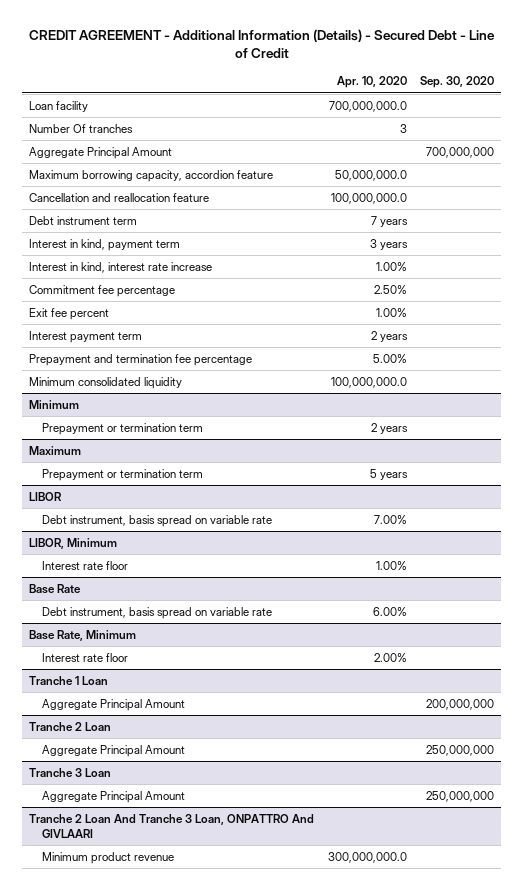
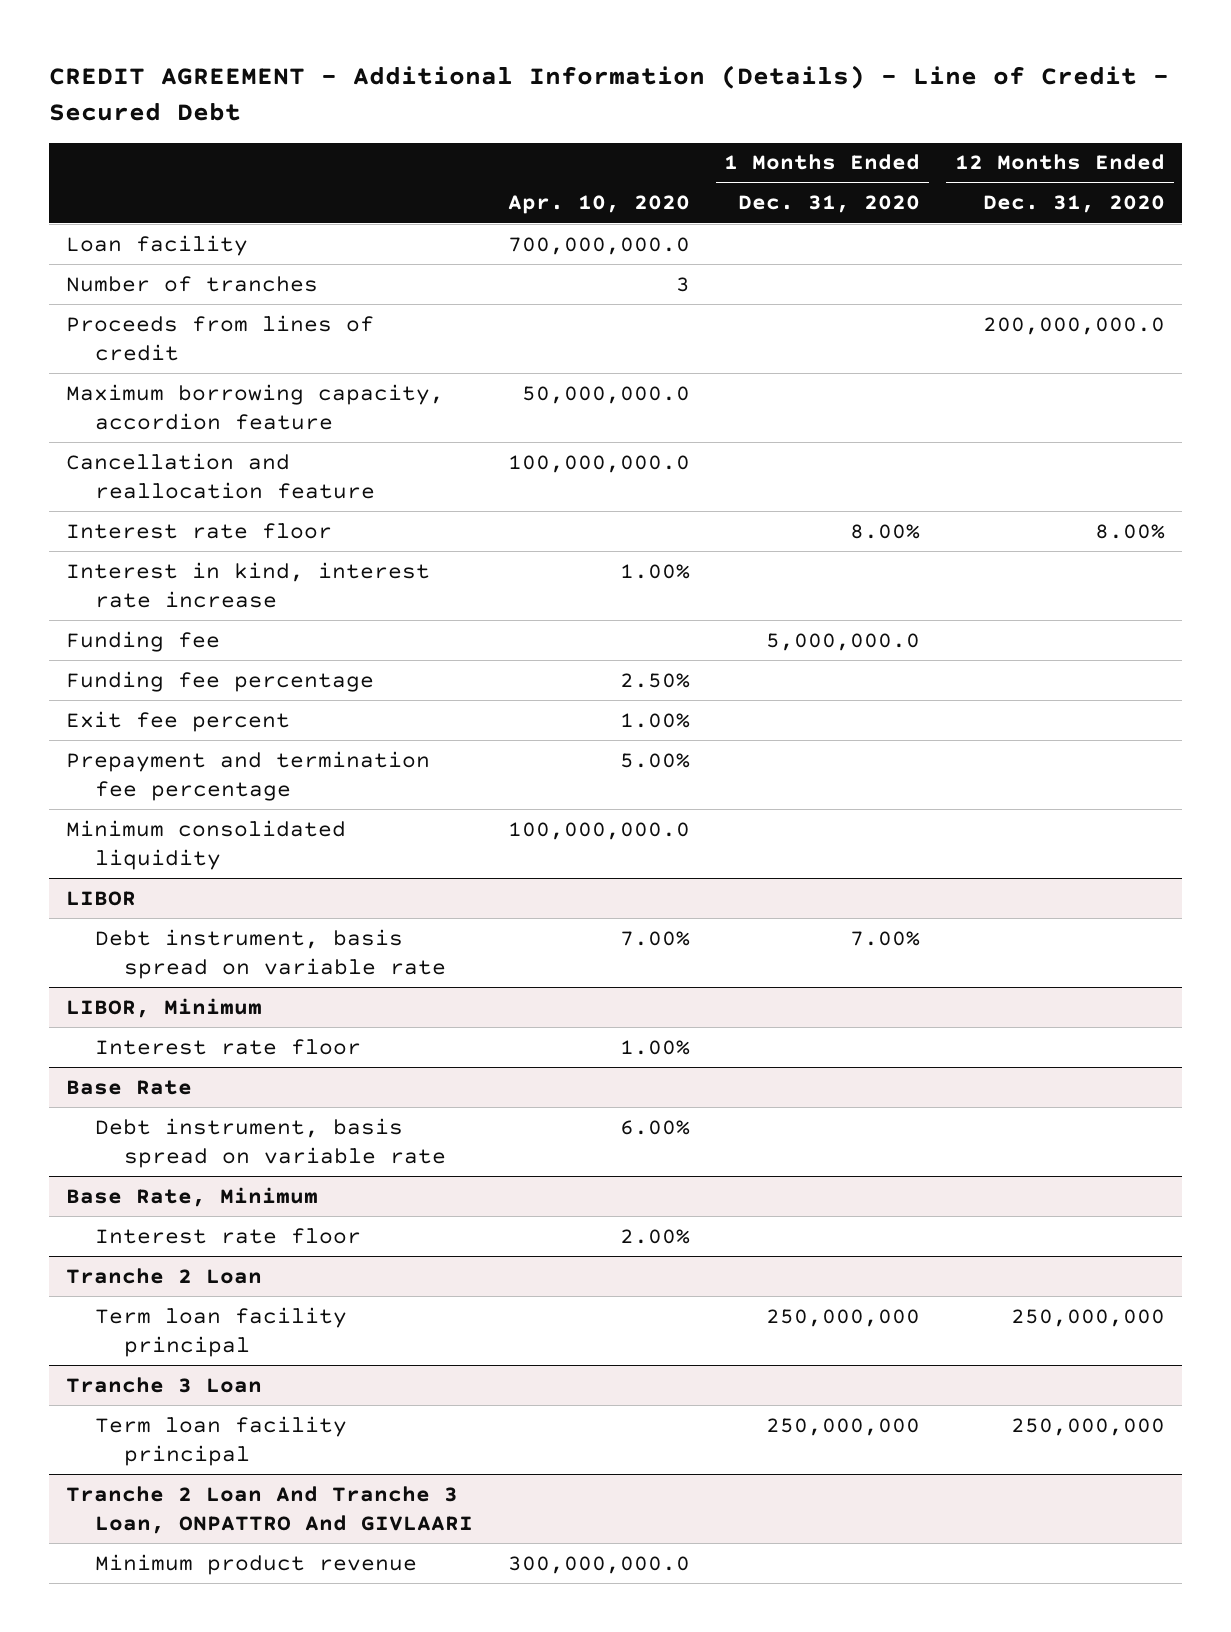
- CREDIT AGREEMENT - Additional Information (Details) - Secured Debt - Line of Credit
+ CREDIT AGREEMENT - Additional Information (Details) - Line of Credit - Secured Debt
- | Apr. 10, 2020 | Sep. 30, 2020
+ | Apr. 10, 2020 | 1 Months Ended Dec. 31, 2020 | 12 Months Ended Dec. 31, 2020
- Number Of tranches | 3 |
- Aggregate Principal Amount | | 700,000,000
+ Number of tranches | 3 | |
+ Proceeds from lines of credit | | | 200,000,000.0
- Debt instrument term | 7 years |
- Interest in kind, payment term | 3 years |
+ Interest rate floor | | 8.00% | 8.00%
- Commitment fee percentage | 2.50% |
+ Funding fee | | 5,000,000.0 |
+ Funding fee percentage | 2.50% | |
- Interest payment term | 2 years |
- Minimum
- Prepayment or termination term | 2 years |
- Maximum
- Prepayment or termination term | 5 years |
- Tranche 1 Loan
- Aggregate Principal Amount | | 200,000,000
@ Tranche 2 Loan
- Aggregate Principal Amount | | 250,000,000
+ Term loan facility principal | | 250,000,000 | 250,000,000
@ Tranche 3 Loan
- Aggregate Principal Amount | | 250,000,000
+ Term loan facility principal | | 250,000,000 | 250,000,000

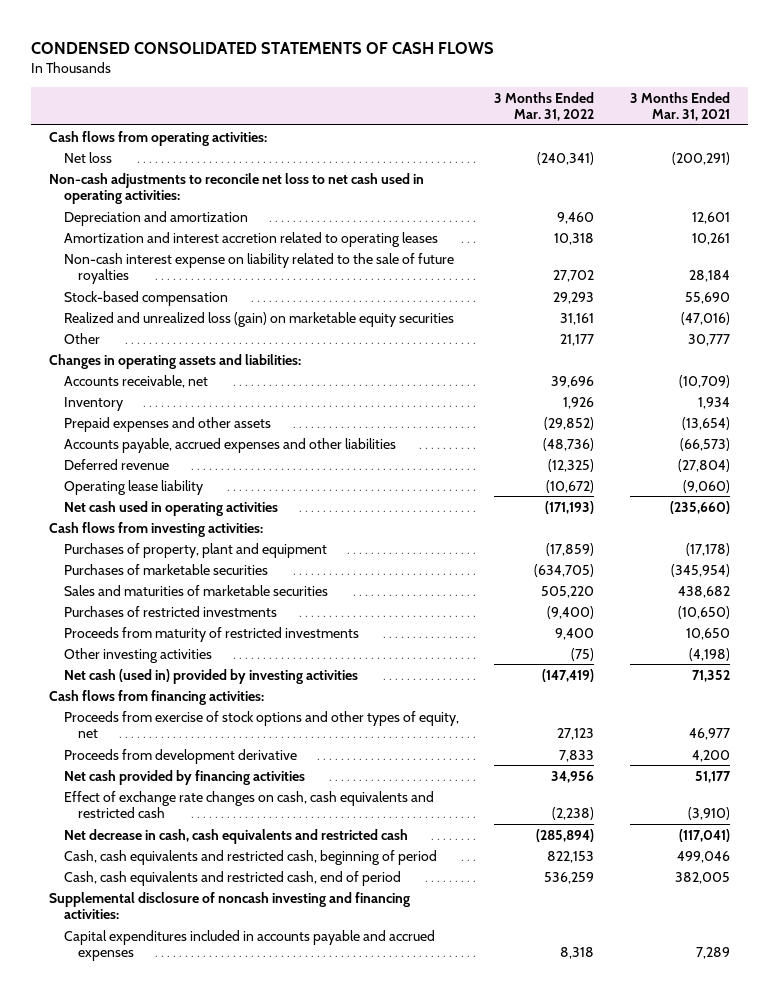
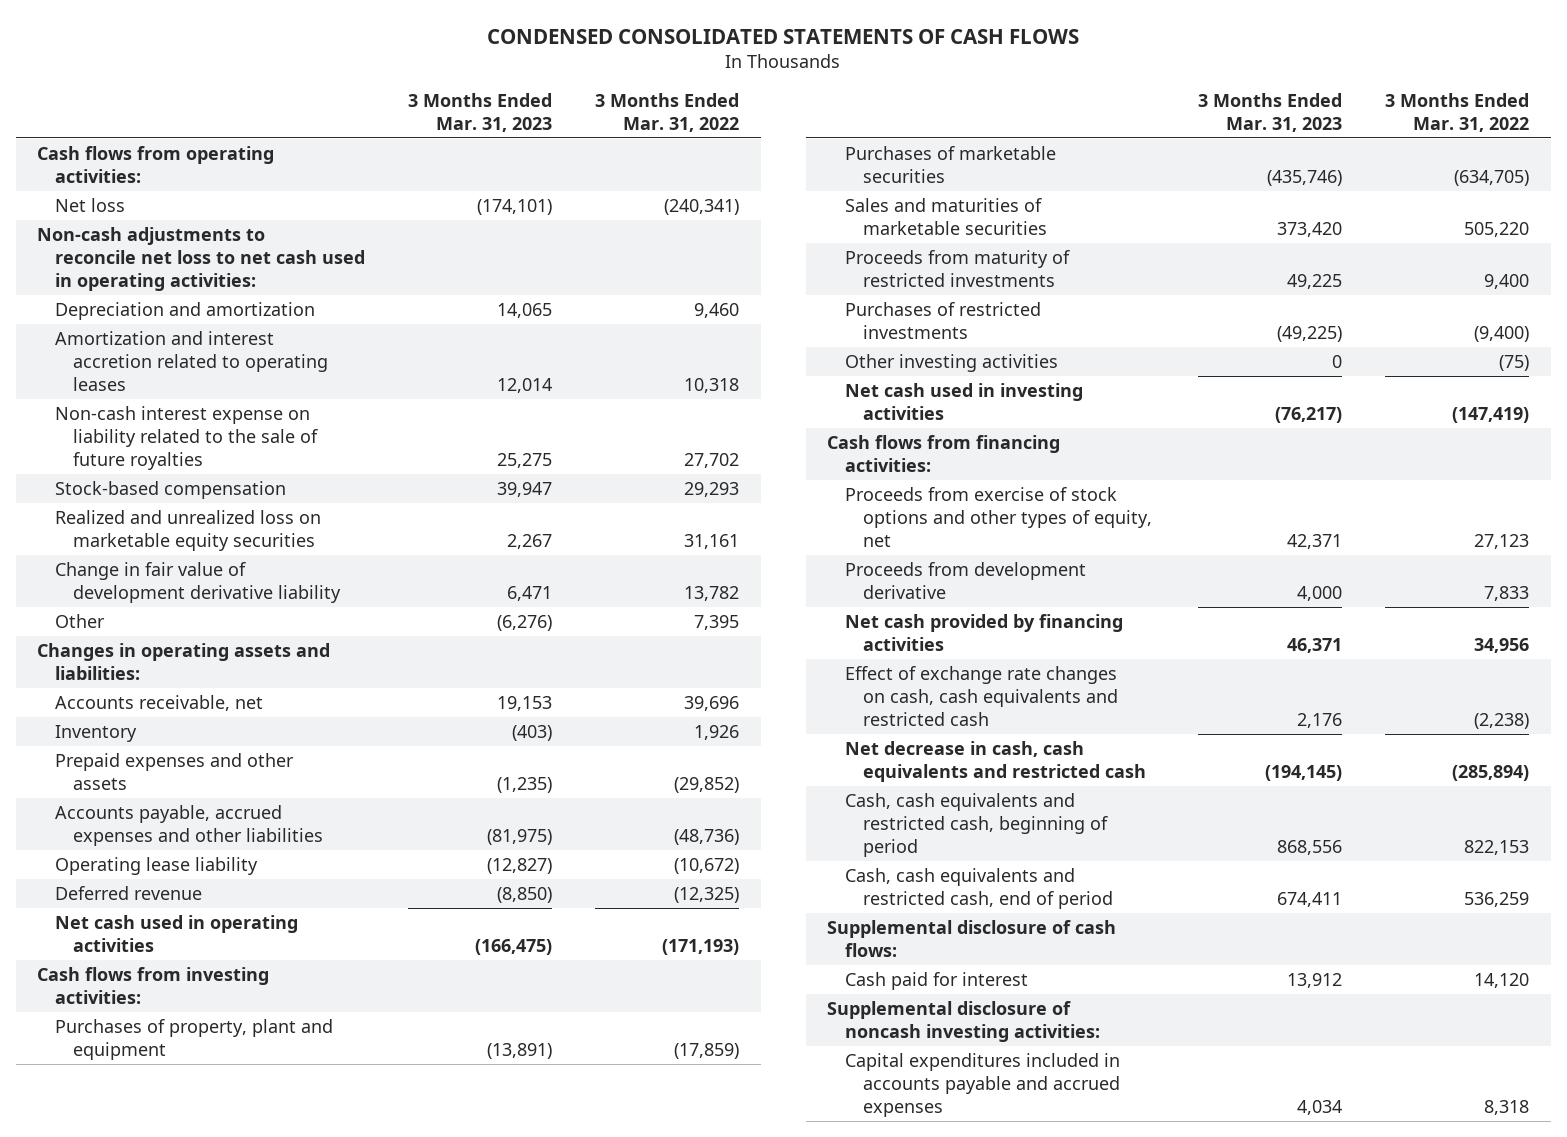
- | 3 Months Ended Mar. 31, 2022 | 3 Months Ended Mar. 31, 2021
+ | 3 Months Ended Mar. 31, 2023 | 3 Months Ended Mar. 31, 2022
- Realized and unrealized loss (gain) on marketable equity securities | 31,161 | (47,016)
- Other | 21,177 | 30,777
+ Realized and unrealized loss on marketable equity securities | 2,267 | 31,161
+ Change in fair value of development derivative liability | 6,471 | 13,782
+ Other | (6,276) | 7,395
moved down: Deferred revenue | (8,850) | (12,325)
moved down: Purchases of restricted investments | (49,225) | (9,400)
- Net cash (used in) provided by investing activities | (147,419) | 71,352
+ Net cash used in investing activities | (76,217) | (147,419)
- Supplemental disclosure of noncash investing and financing activities:
+ Supplemental disclosure of cash flows:
+ Cash paid for interest | 13,912 | 14,120
+ Supplemental disclosure of noncash investing activities:

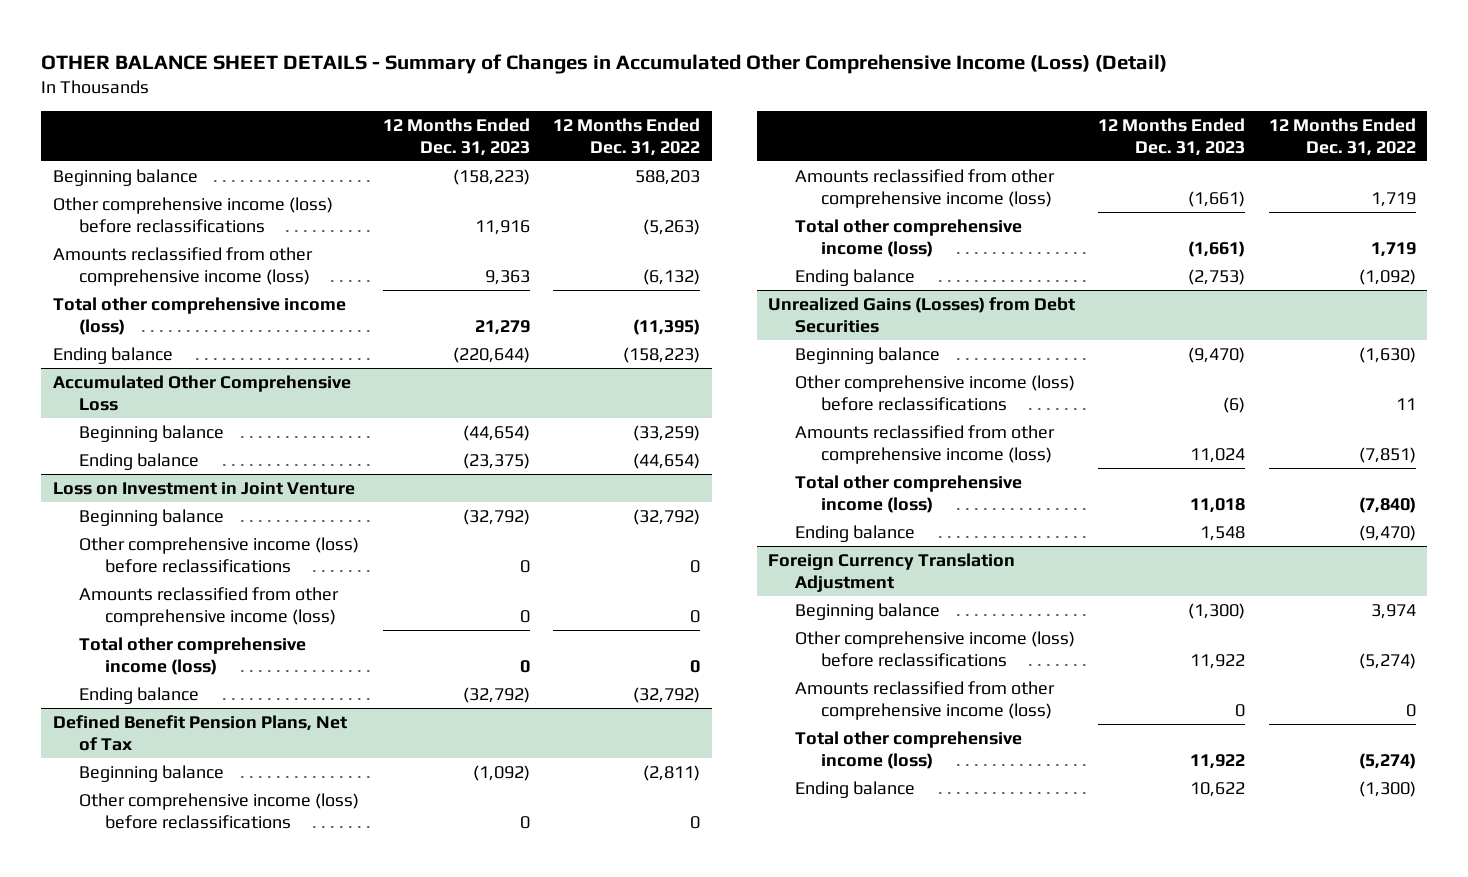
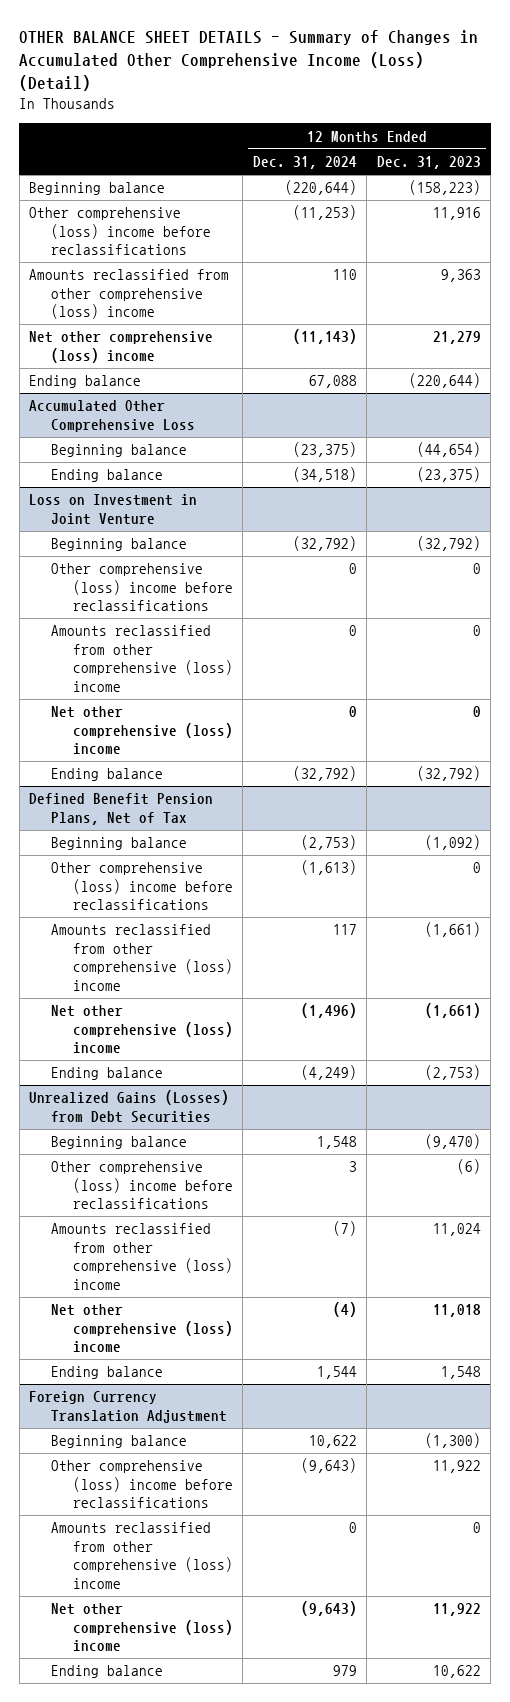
- | 12 Months Ended Dec. 31, 2023 | 12 Months Ended Dec. 31, 2022
+ | 12 Months Ended Dec. 31, 2024 | 12 Months Ended Dec. 31, 2023
- Other comprehensive income (loss) before reclassifications | 11,916 | (5,263)
- Amounts reclassified from other comprehensive income (loss) | 9,363 | (6,132)
- Total other comprehensive income (loss) | 21,279 | (11,395)
+ Other comprehensive (loss) income before reclassifications | (11,253) | 11,916
+ Amounts reclassified from other comprehensive (loss) income | 110 | 9,363
+ Net other comprehensive (loss) income | (11,143) | 21,279
@ Loss on Investment in Joint Venture
- Other comprehensive income (loss) before reclassifications | 0 | 0
- Amounts reclassified from other comprehensive income (loss) | 0 | 0
- Total other comprehensive income (loss) | 0 | 0
+ Other comprehensive (loss) income before reclassifications | 0 | 0
+ Amounts reclassified from other comprehensive (loss) income | 0 | 0
+ Net other comprehensive (loss) income | 0 | 0
@ Defined Benefit Pension Plans, Net of Tax
- Other comprehensive income (loss) before reclassifications | 0 | 0
- Amounts reclassified from other comprehensive income (loss) | (1,661) | 1,719
- Total other comprehensive income (loss) | (1,661) | 1,719
+ Other comprehensive (loss) income before reclassifications | (1,613) | 0
+ Amounts reclassified from other comprehensive (loss) income | 117 | (1,661)
+ Net other comprehensive (loss) income | (1,496) | (1,661)
@ Unrealized Gains (Losses) from Debt Securities
- Other comprehensive income (loss) before reclassifications | (6) | 11
- Amounts reclassified from other comprehensive income (loss) | 11,024 | (7,851)
- Total other comprehensive income (loss) | 11,018 | (7,840)
+ Other comprehensive (loss) income before reclassifications | 3 | (6)
+ Amounts reclassified from other comprehensive (loss) income | (7) | 11,024
+ Net other comprehensive (loss) income | (4) | 11,018
@ Foreign Currency Translation Adjustment
- Other comprehensive income (loss) before reclassifications | 11,922 | (5,274)
- Amounts reclassified from other comprehensive income (loss) | 0 | 0
- Total other comprehensive income (loss) | 11,922 | (5,274)
+ Other comprehensive (loss) income before reclassifications | (9,643) | 11,922
+ Amounts reclassified from other comprehensive (loss) income | 0 | 0
+ Net other comprehensive (loss) income | (9,643) | 11,922

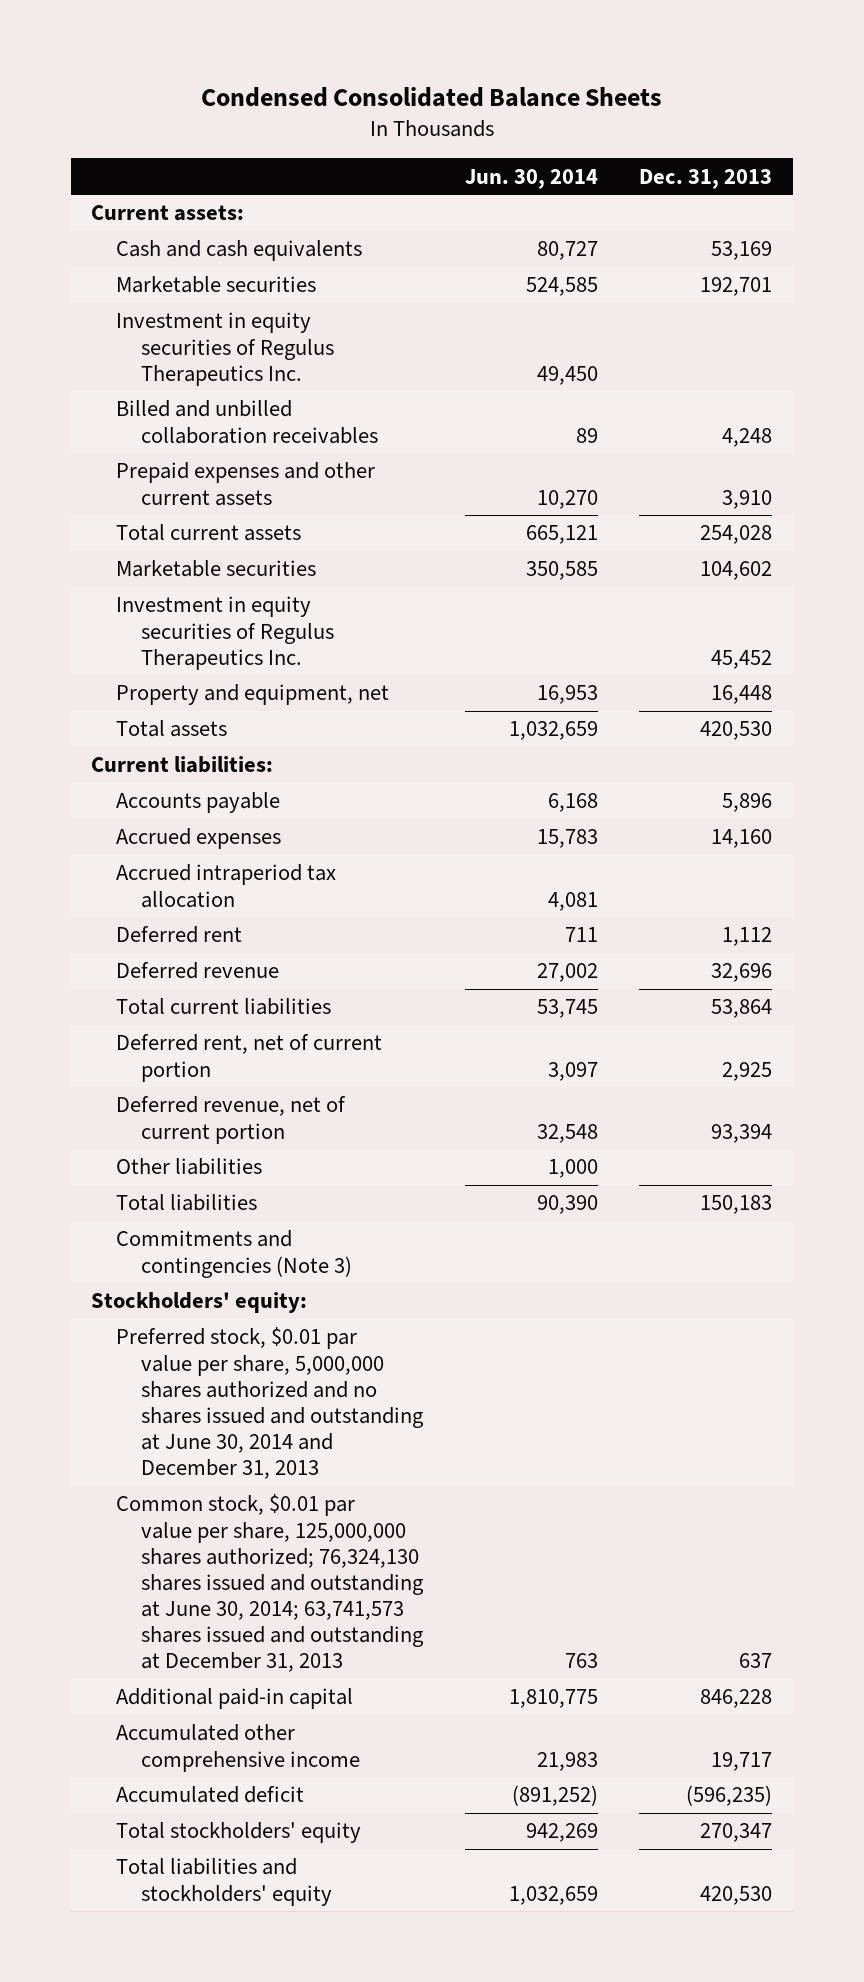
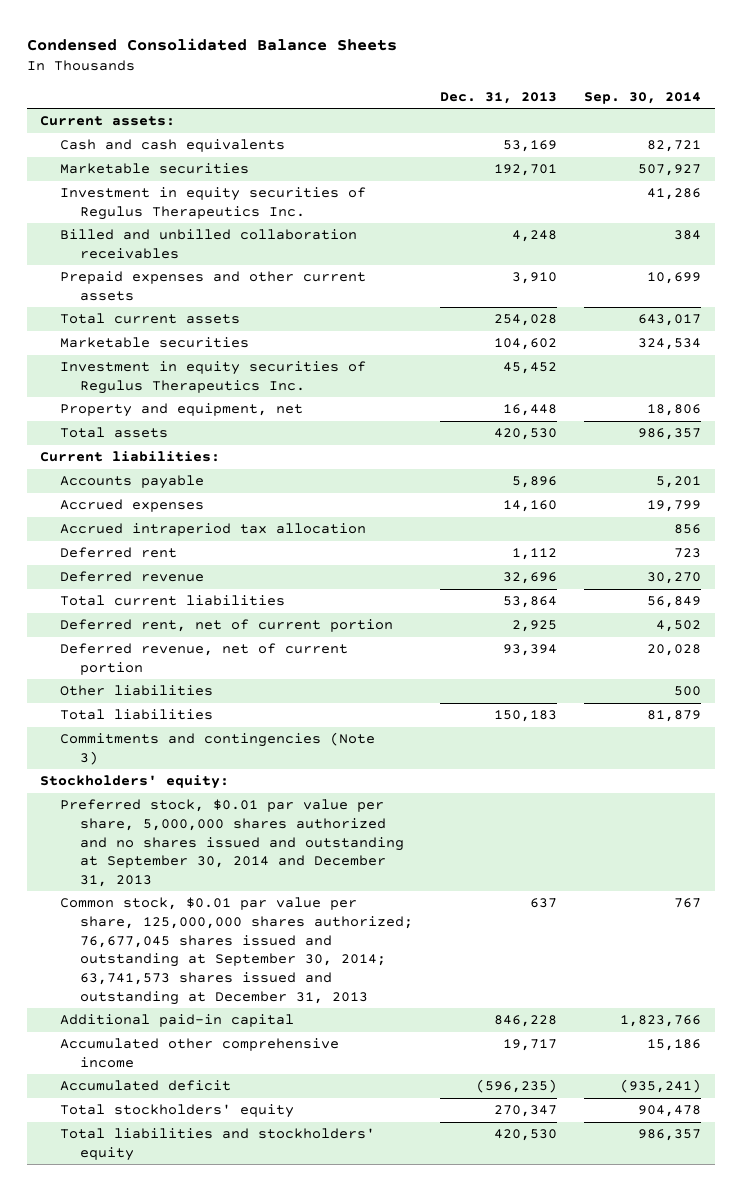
- | Jun. 30, 2014 | Dec. 31, 2013
+ | Dec. 31, 2013 | Sep. 30, 2014
- Preferred stock, $0.01 par value per share, 5,000,000 shares authorized and no shares issued and outstanding at June 30, 2014 and December 31, 2013
- Common stock, $0.01 par value per share, 125,000,000 shares authorized; 76,324,130 shares issued and outstanding at June 30, 2014; 63,741,573 shares issued and outstanding at December 31, 2013 | 763 | 637
+ Preferred stock, $0.01 par value per share, 5,000,000 shares authorized and no shares issued and outstanding at September 30, 2014 and December 31, 2013
+ Common stock, $0.01 par value per share, 125,000,000 shares authorized; 76,677,045 shares issued and outstanding at September 30, 2014; 63,741,573 shares issued and outstanding at December 31, 2013 | 637 | 767

